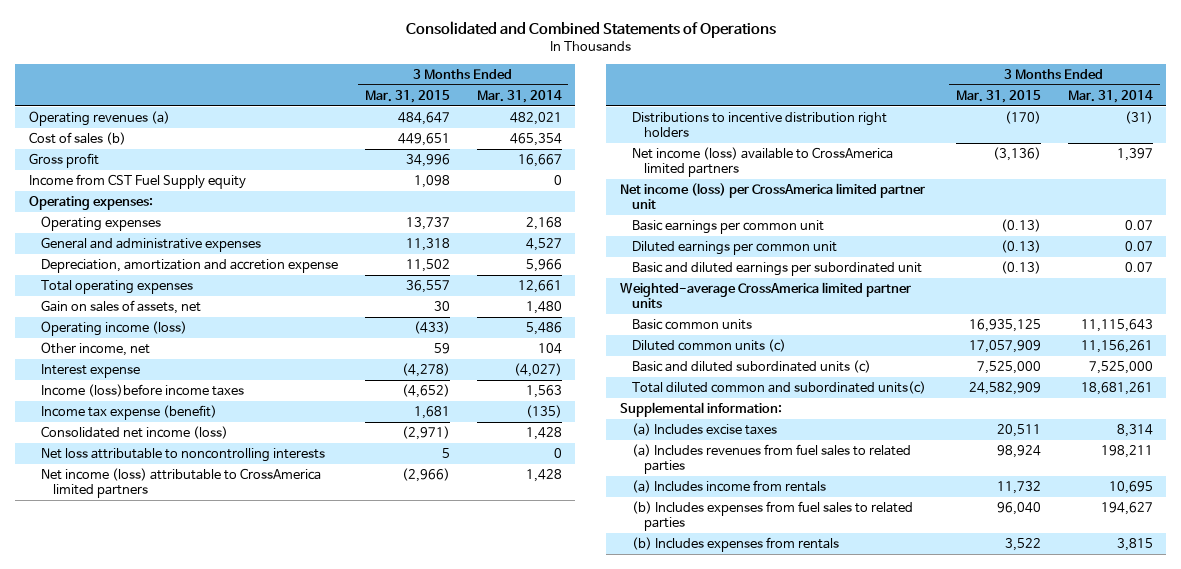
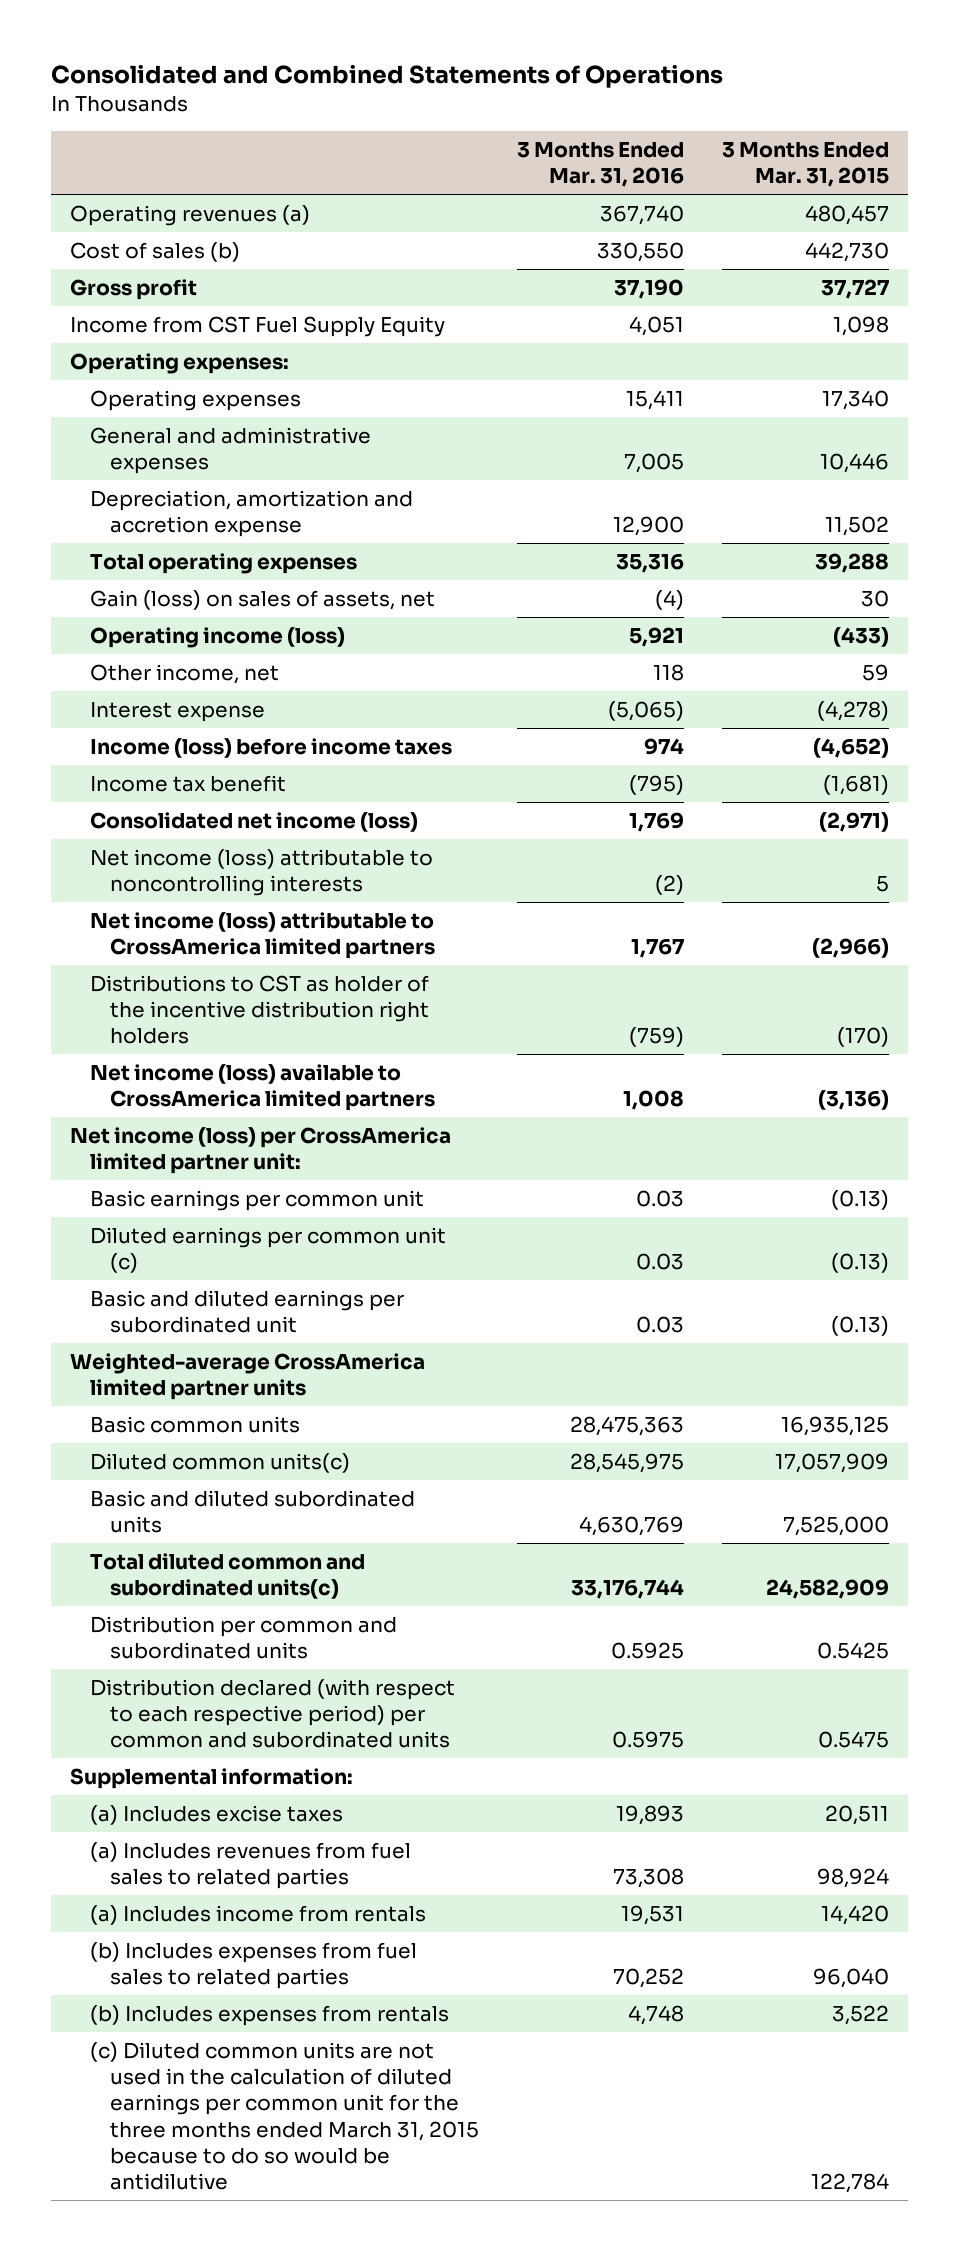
- | 3 Months Ended Mar. 31, 2015 | 3 Months Ended Mar. 31, 2014
+ | 3 Months Ended Mar. 31, 2016 | 3 Months Ended Mar. 31, 2015
- Operating revenues (a) | 484,647 | 482,021
- Cost of sales (b) | 449,651 | 465,354
- Gross profit | 34,996 | 16,667
- Income from CST Fuel Supply equity | 1,098 | 0
+ Operating revenues (a) | 367,740 | 480,457
+ Cost of sales (b) | 330,550 | 442,730
+ Gross profit | 37,190 | 37,727
+ Income from CST Fuel Supply Equity | 4,051 | 1,098
- Operating expenses | 13,737 | 2,168
- General and administrative expenses | 11,318 | 4,527
+ Operating expenses | 15,411 | 17,340
+ General and administrative expenses | 7,005 | 10,446
- Total operating expenses | 36,557 | 12,661
- Gain on sales of assets, net | 30 | 1,480
+ Total operating expenses | 35,316 | 39,288
+ Gain (loss) on sales of assets, net | (4) | 30
- Income (loss)before income taxes | (4,652) | 1,563
- Income tax expense (benefit) | 1,681 | (135)
+ Income (loss) before income taxes | 974 | (4,652)
+ Income tax benefit | (795) | (1,681)
- Net loss attributable to noncontrolling interests | 5 | 0
+ Net income (loss) attributable to noncontrolling interests | (2) | 5
- Distributions to incentive distribution right holders | (170) | (31)
+ Distributions to CST as holder of the incentive distribution right holders | (759) | (170)
- Net income (loss) per CrossAmerica limited partner unit
+ Net income (loss) per CrossAmerica limited partner unit:
- Diluted earnings per common unit | (0.13) | 0.07
+ Diluted earnings per common unit (c) | 0.03 | (0.13)
- Diluted common units (c) | 17,057,909 | 11,156,261
- Basic and diluted subordinated units (c) | 7,525,000 | 7,525,000
+ Diluted common units(c) | 28,545,975 | 17,057,909
+ Basic and diluted subordinated units | 4,630,769 | 7,525,000
+ Distribution per common and subordinated units | 0.5925 | 0.5425
+ Distribution declared (with respect to each respective period) per common and subordinated units | 0.5975 | 0.5475
- (a) Includes income from rentals | 11,732 | 10,695
+ (a) Includes income from rentals | 19,531 | 14,420
+ (c) Diluted common units are not used in the calculation of diluted earnings per common unit for the three months ended March 31, 2015 because to do so would be antidilutive | | 122,784

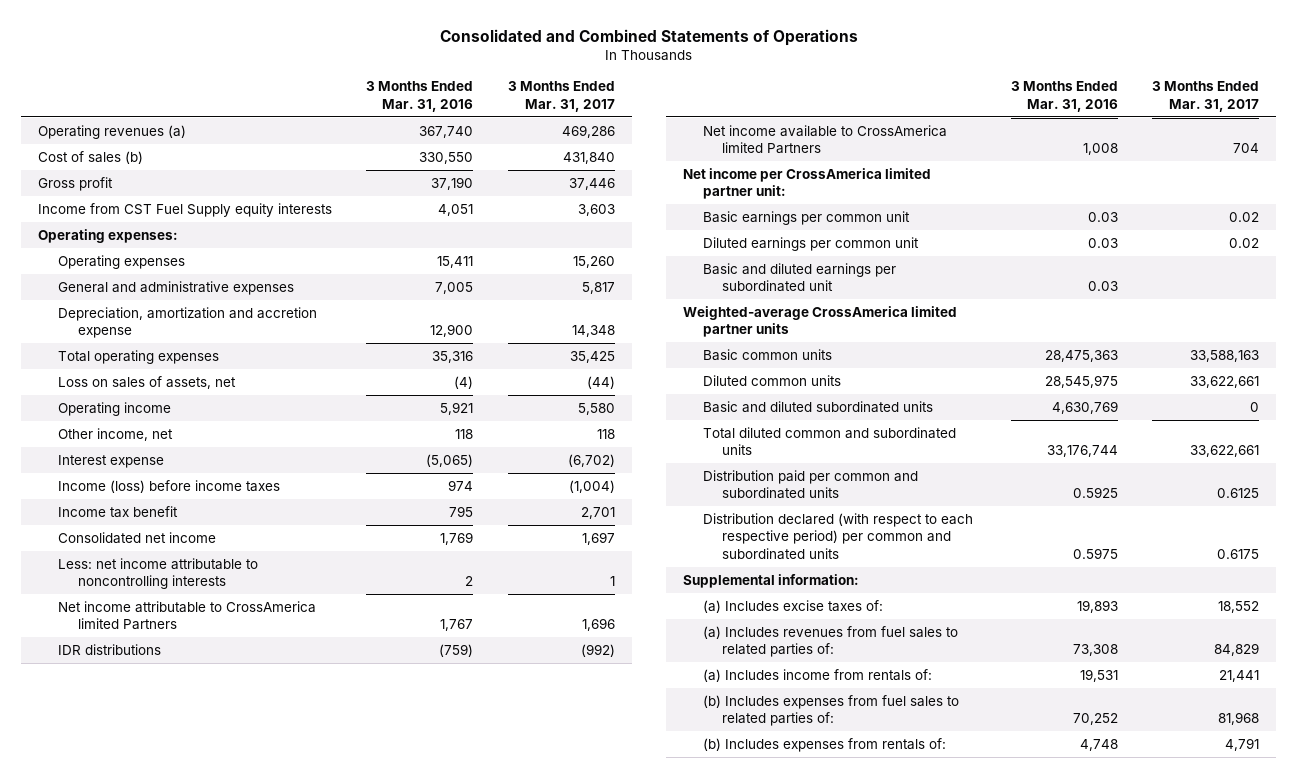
- | 3 Months Ended Mar. 31, 2016 | 3 Months Ended Mar. 31, 2015
+ | 3 Months Ended Mar. 31, 2016 | 3 Months Ended Mar. 31, 2017
- Income from CST Fuel Supply Equity | 4,051 | 1,098
+ Income from CST Fuel Supply equity interests | 4,051 | 3,603
- Gain (loss) on sales of assets, net | (4) | 30
- Operating income (loss) | 5,921 | (433)
+ Loss on sales of assets, net | (4) | (44)
+ Operating income | 5,921 | 5,580
- Income tax benefit | (795) | (1,681)
- Consolidated net income (loss) | 1,769 | (2,971)
- Net income (loss) attributable to noncontrolling interests | (2) | 5
- Net income (loss) attributable to CrossAmerica limited partners | 1,767 | (2,966)
- Distributions to CST as holder of the incentive distribution right holders | (759) | (170)
- Net income (loss) available to CrossAmerica limited partners | 1,008 | (3,136)
- Net income (loss) per CrossAmerica limited partner unit:
+ Income tax benefit | 795 | 2,701
+ Consolidated net income | 1,769 | 1,697
+ Less: net income attributable to noncontrolling interests | 2 | 1
+ Net income attributable to CrossAmerica limited Partners | 1,767 | 1,696
+ IDR distributions | (759) | (992)
+ Net income available to CrossAmerica limited Partners | 1,008 | 704
+ Net income per CrossAmerica limited partner unit:
- Diluted earnings per common unit (c) | 0.03 | (0.13)
+ Diluted earnings per common unit | 0.03 | 0.02
- Diluted common units(c) | 28,545,975 | 17,057,909
+ Diluted common units | 28,545,975 | 33,622,661
- Total diluted common and subordinated units(c) | 33,176,744 | 24,582,909
- Distribution per common and subordinated units | 0.5925 | 0.5425
+ Total diluted common and subordinated units | 33,176,744 | 33,622,661
+ Distribution paid per common and subordinated units | 0.5925 | 0.6125
- (a) Includes excise taxes | 19,893 | 20,511
- (a) Includes revenues from fuel sales to related parties | 73,308 | 98,924
- (a) Includes income from rentals | 19,531 | 14,420
- (b) Includes expenses from fuel sales to related parties | 70,252 | 96,040
- (b) Includes expenses from rentals | 4,748 | 3,522
- (c) Diluted common units are not used in the calculation of diluted earnings per common unit for the three months ended March 31, 2015 because to do so would be antidilutive | | 122,784
+ (a) Includes excise taxes of: | 19,893 | 18,552
+ (a) Includes revenues from fuel sales to related parties of: | 73,308 | 84,829
+ (a) Includes income from rentals of: | 19,531 | 21,441
+ (b) Includes expenses from fuel sales to related parties of: | 70,252 | 81,968
+ (b) Includes expenses from rentals of: | 4,748 | 4,791

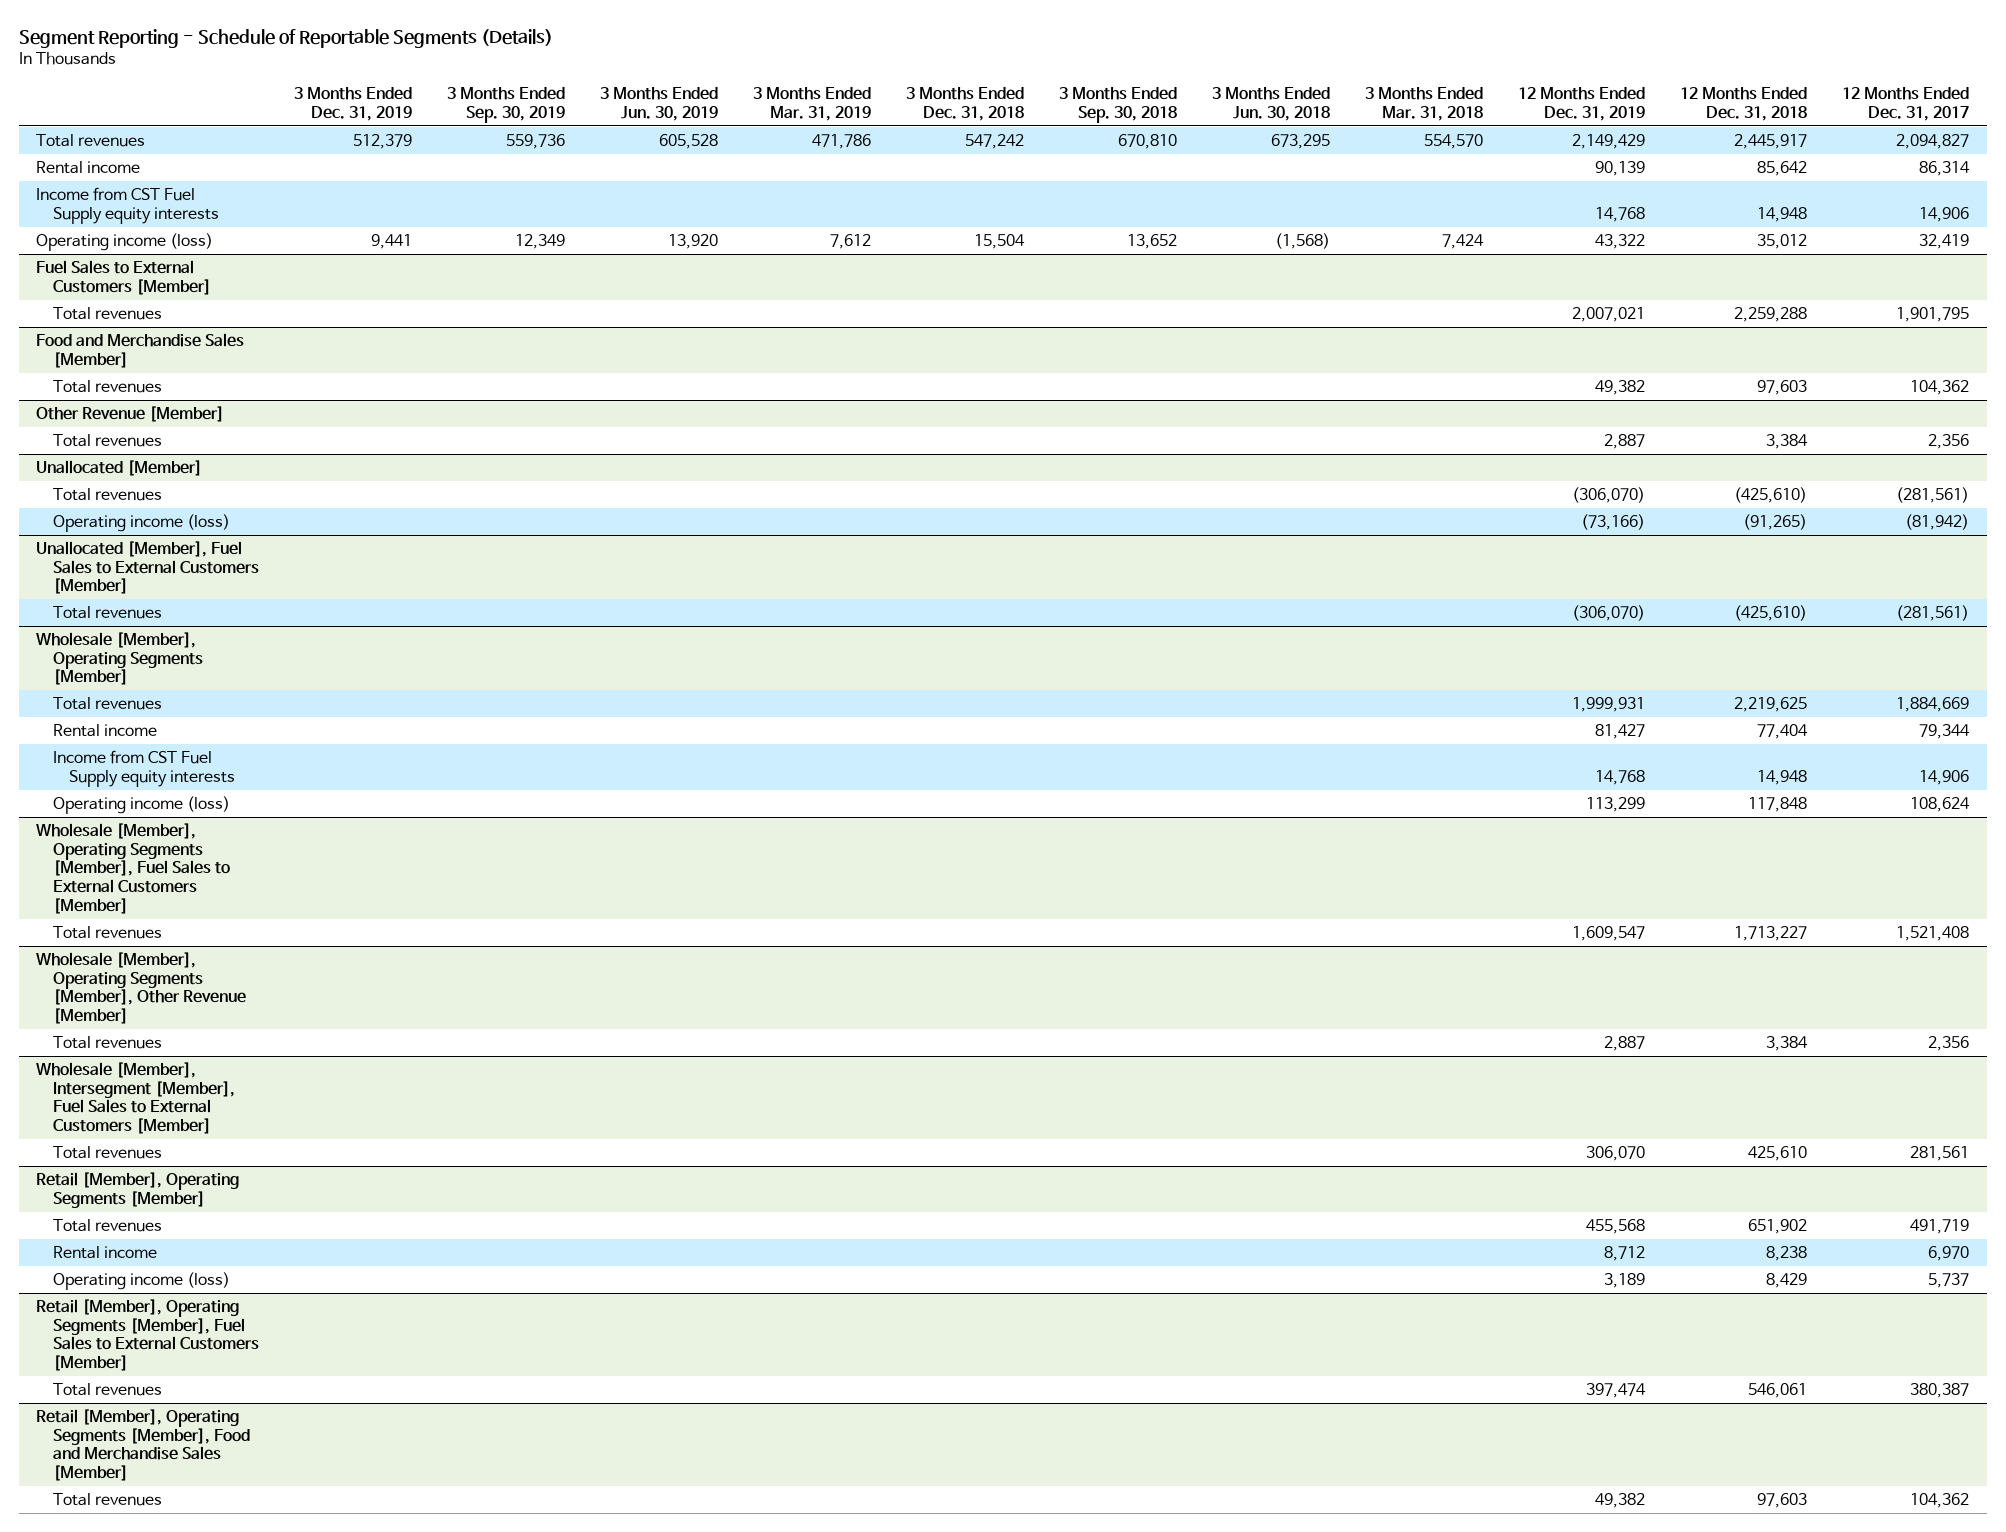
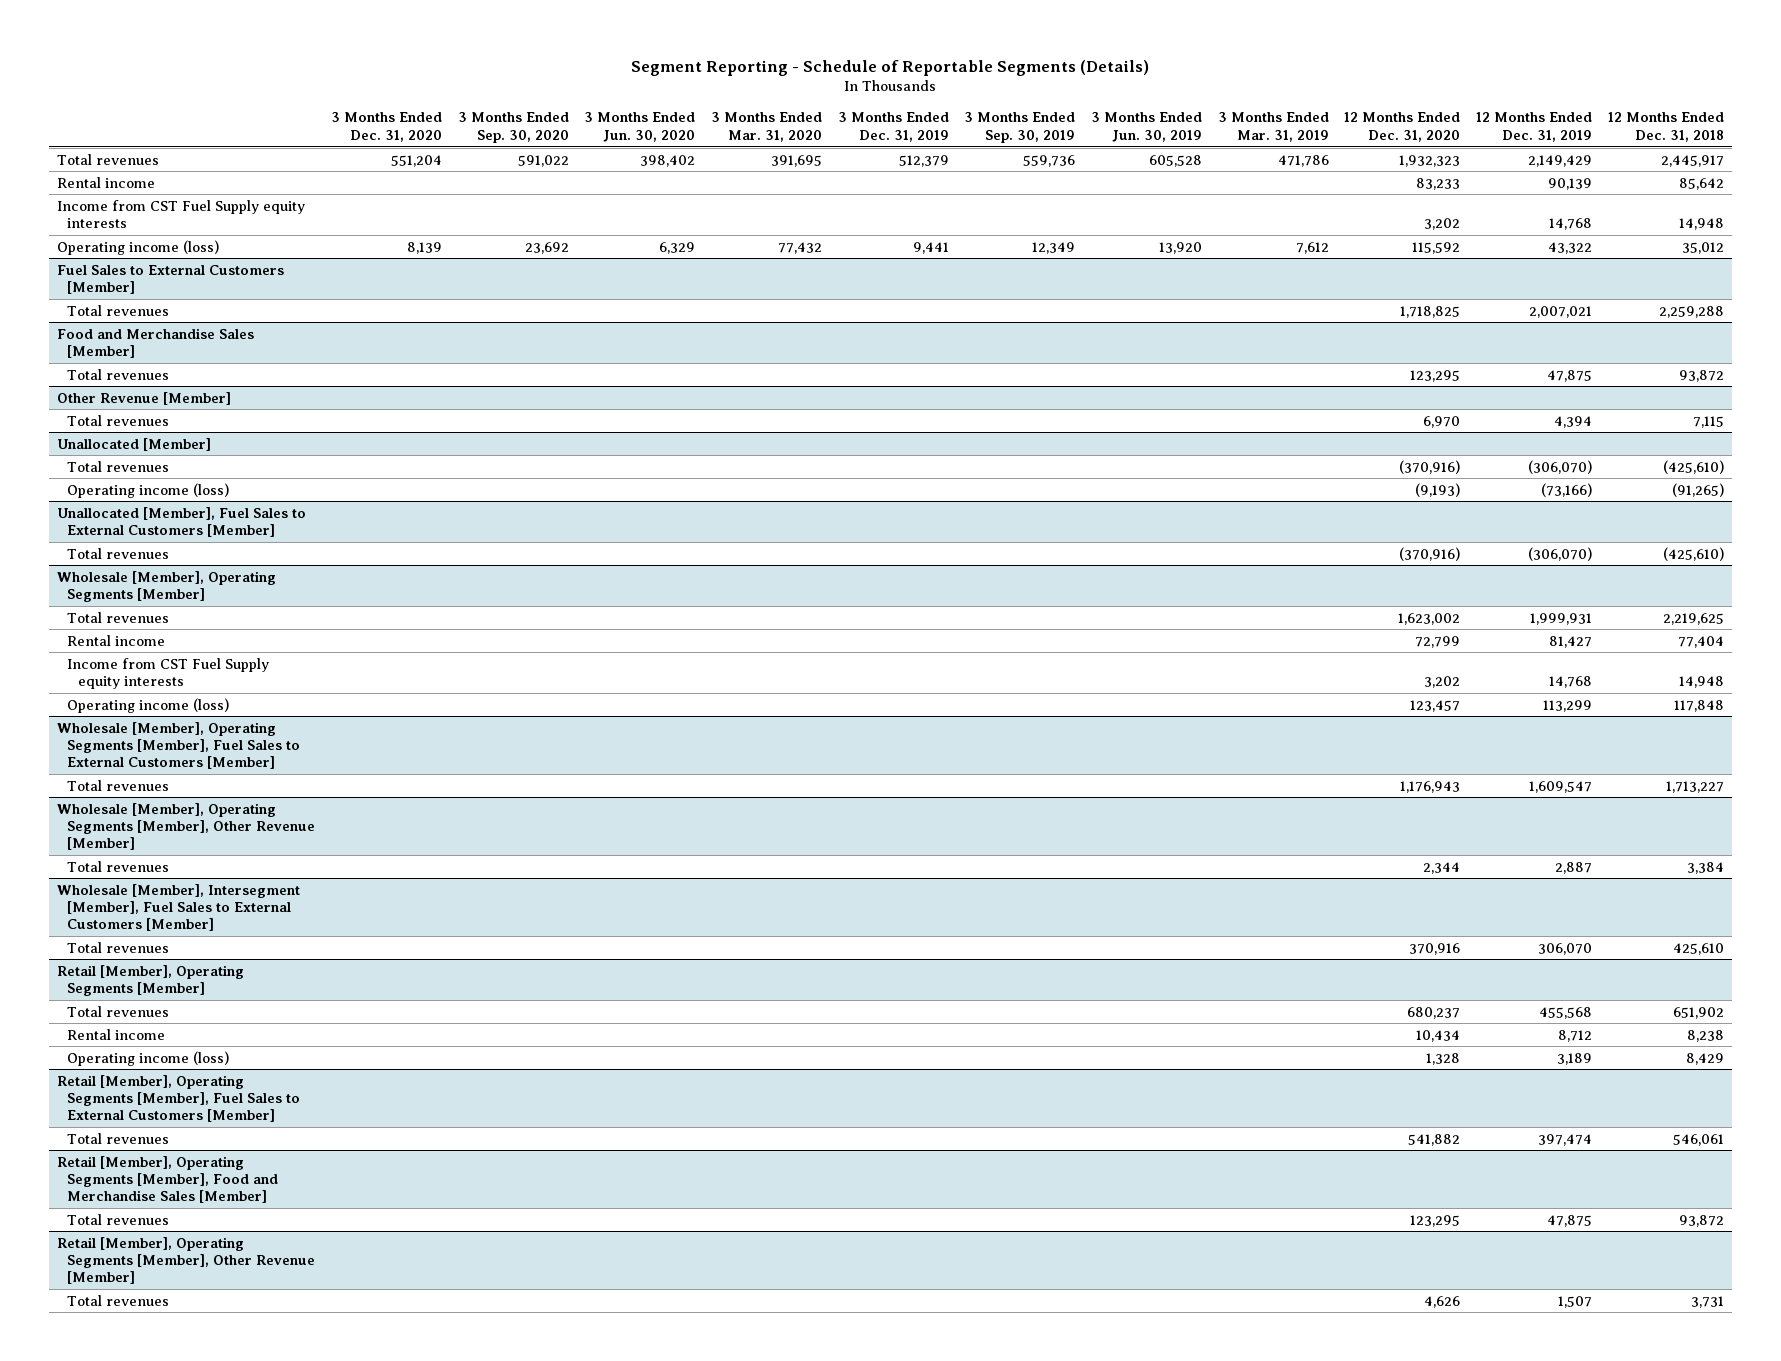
- | 3 Months Ended Dec. 31, 2019 | 3 Months Ended Sep. 30, 2019 | 3 Months Ended Jun. 30, 2019 | 3 Months Ended Mar. 31, 2019 | 3 Months Ended Dec. 31, 2018 | 3 Months Ended Sep. 30, 2018 | 3 Months Ended Jun. 30, 2018 | 3 Months Ended Mar. 31, 2018 | 12 Months Ended Dec. 31, 2019 | 12 Months Ended Dec. 31, 2018 | 12 Months Ended Dec. 31, 2017
+ | 3 Months Ended Dec. 31, 2020 | 3 Months Ended Sep. 30, 2020 | 3 Months Ended Jun. 30, 2020 | 3 Months Ended Mar. 31, 2020 | 3 Months Ended Dec. 31, 2019 | 3 Months Ended Sep. 30, 2019 | 3 Months Ended Jun. 30, 2019 | 3 Months Ended Mar. 31, 2019 | 12 Months Ended Dec. 31, 2020 | 12 Months Ended Dec. 31, 2019 | 12 Months Ended Dec. 31, 2018
@ Food and Merchandise Sales [Member]
- Total revenues | | | | | | | | | 49,382 | 97,603 | 104,362
+ Total revenues | | | | | | | | | 123,295 | 47,875 | 93,872
@ Other Revenue [Member]
- Total revenues | | | | | | | | | 2,887 | 3,384 | 2,356
+ Total revenues | | | | | | | | | 6,970 | 4,394 | 7,115
@ Retail [Member], Operating Segments [Member], Food and Merchandise Sales [Member]
- Total revenues | | | | | | | | | 49,382 | 97,603 | 104,362
+ Total revenues | | | | | | | | | 123,295 | 47,875 | 93,872
+ Retail [Member], Operating Segments [Member], Other Revenue [Member]
+ Total revenues | | | | | | | | | 4,626 | 1,507 | 3,731

